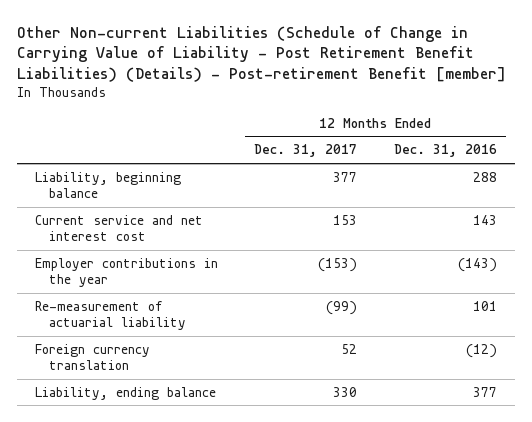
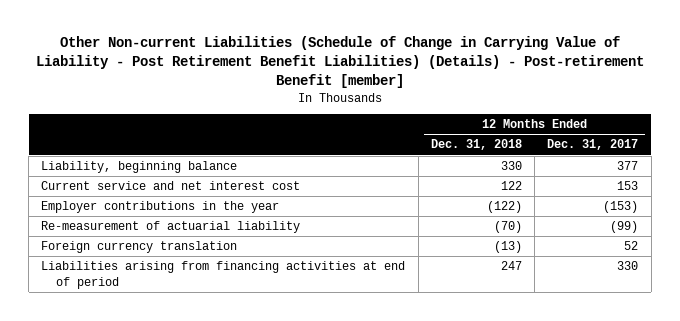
- | 12 Months Ended Dec. 31, 2017 | 12 Months Ended Dec. 31, 2016
+ | 12 Months Ended Dec. 31, 2018 | 12 Months Ended Dec. 31, 2017
- Liability, ending balance | 330 | 377
+ Liabilities arising from financing activities at end of period | 247 | 330

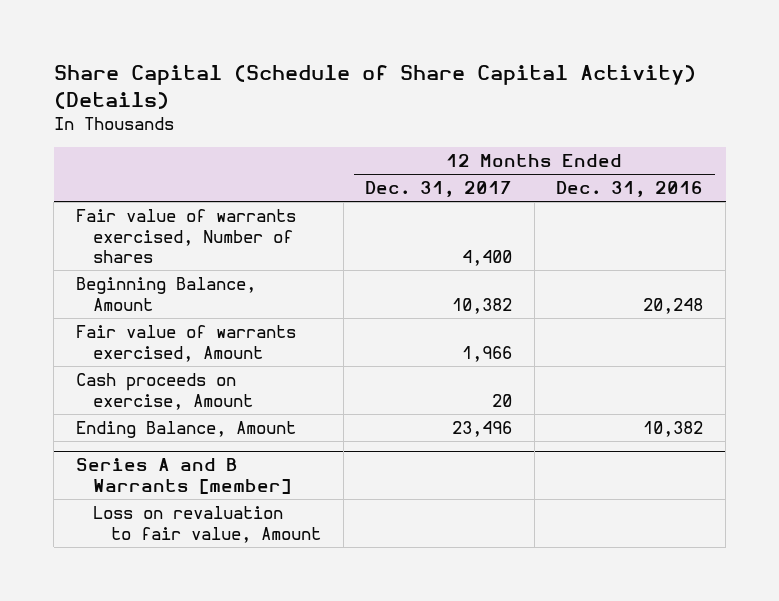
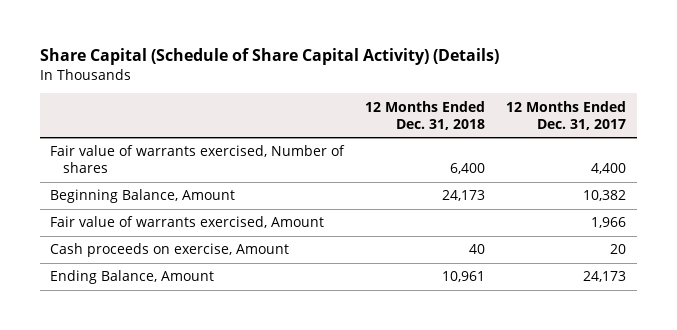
- | 12 Months Ended Dec. 31, 2017 | 12 Months Ended Dec. 31, 2016
+ | 12 Months Ended Dec. 31, 2018 | 12 Months Ended Dec. 31, 2017
- Ending Balance, Amount | 23,496 | 10,382
- Series A and B Warrants [member]
- Loss on revaluation to fair value, Amount
+ Ending Balance, Amount | 10,961 | 24,173

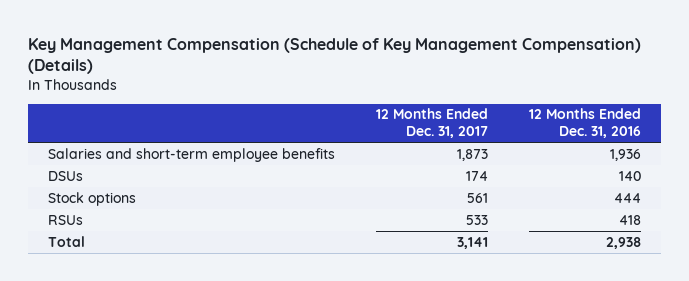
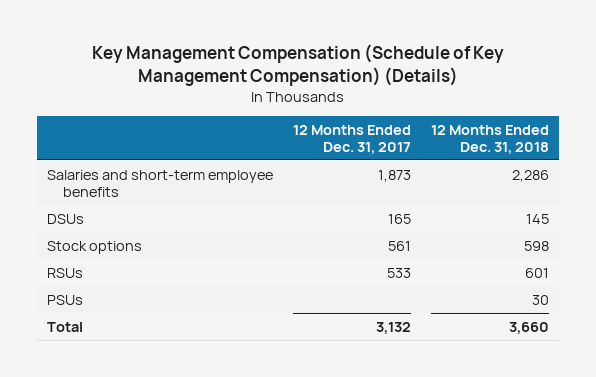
- | 12 Months Ended Dec. 31, 2017 | 12 Months Ended Dec. 31, 2016
+ | 12 Months Ended Dec. 31, 2017 | 12 Months Ended Dec. 31, 2018
- DSUs | 174 | 140
+ DSUs | 165 | 145
- Total | 3,141 | 2,938
+ PSUs | | 30
+ Total | 3,132 | 3,660

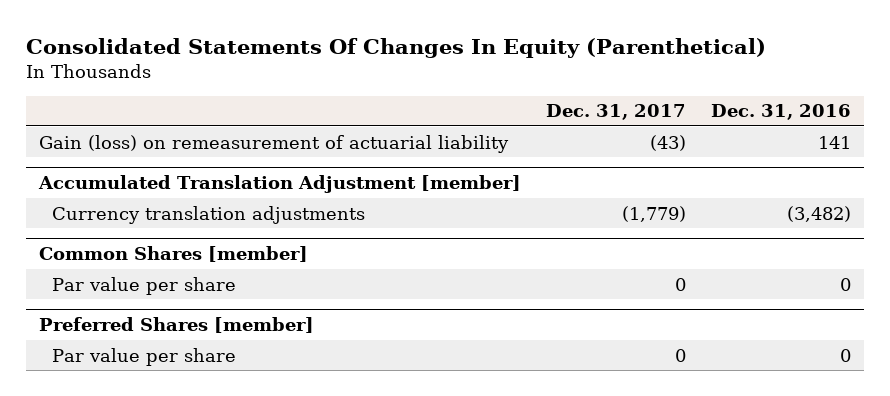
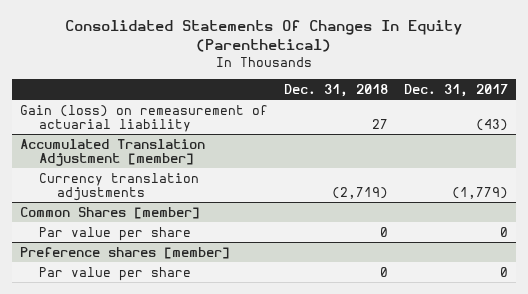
- | Dec. 31, 2017 | Dec. 31, 2016
+ | Dec. 31, 2018 | Dec. 31, 2017
- Preferred Shares [member]
+ Preference shares [member]

